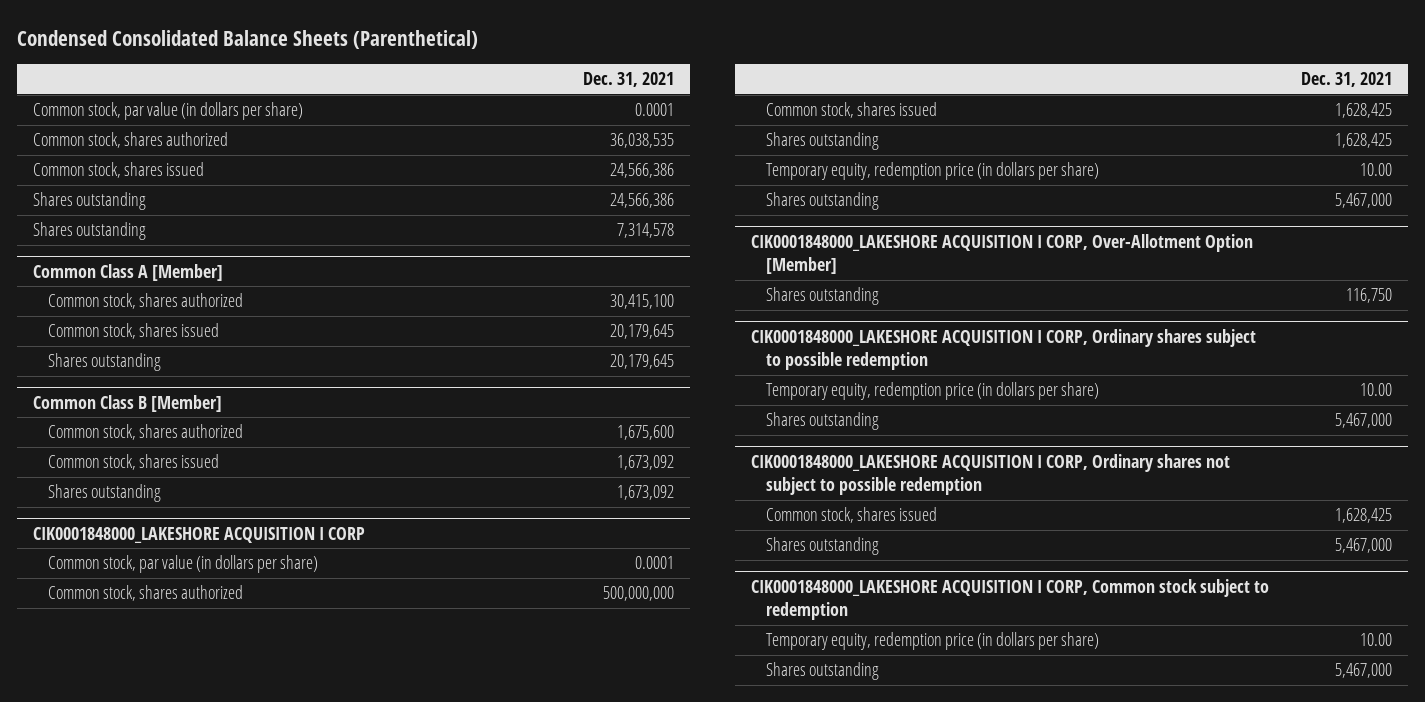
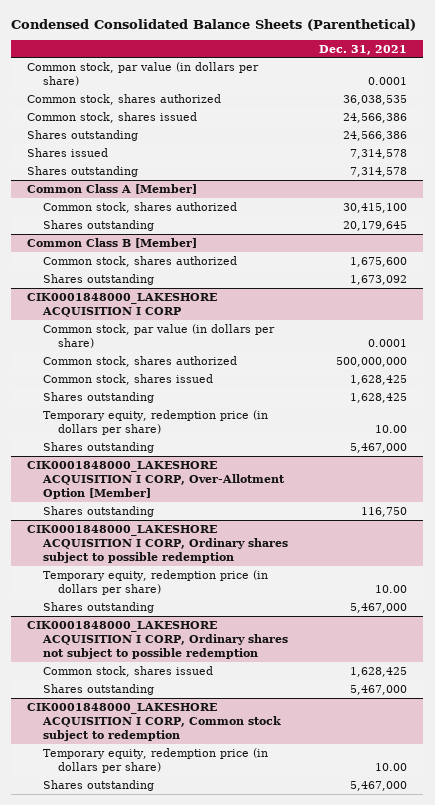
+ Shares issued | 7,314,578
@ Common Class A [Member]
- Common stock, shares issued | 20,179,645
@ Common Class B [Member]
- Common stock, shares issued | 1,673,092

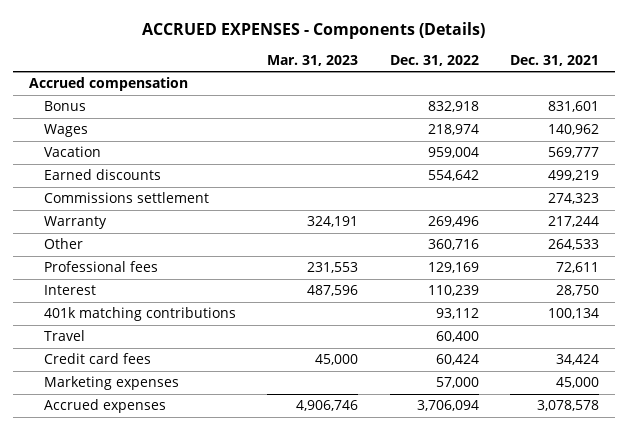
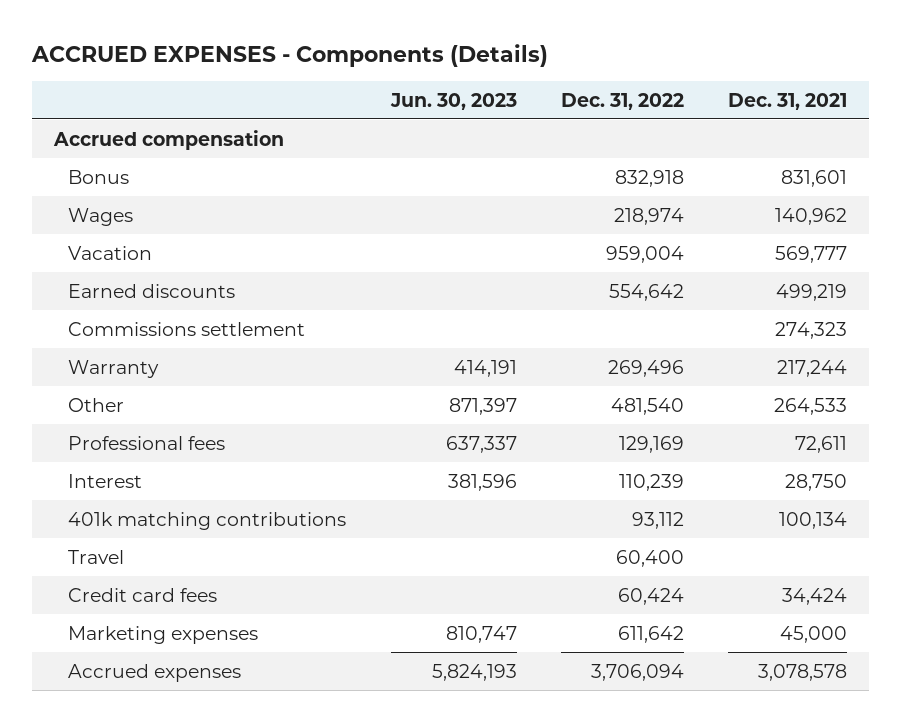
- | Mar. 31, 2023 | Dec. 31, 2022 | Dec. 31, 2021
+ | Jun. 30, 2023 | Dec. 31, 2022 | Dec. 31, 2021
- Other | | 360,716 | 264,533
+ Other | 871,397 | 481,540 | 264,533
- Marketing expenses | | 57,000 | 45,000
+ Marketing expenses | 810,747 | 611,642 | 45,000

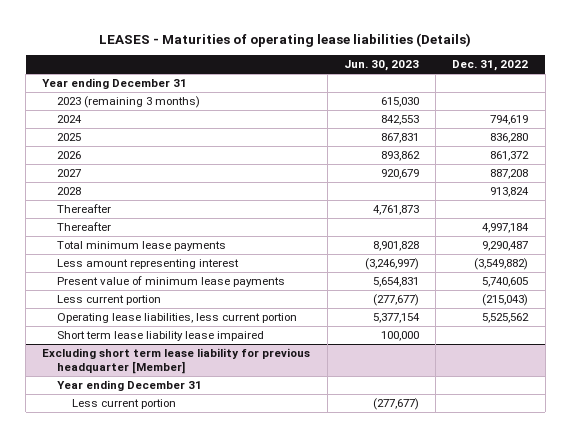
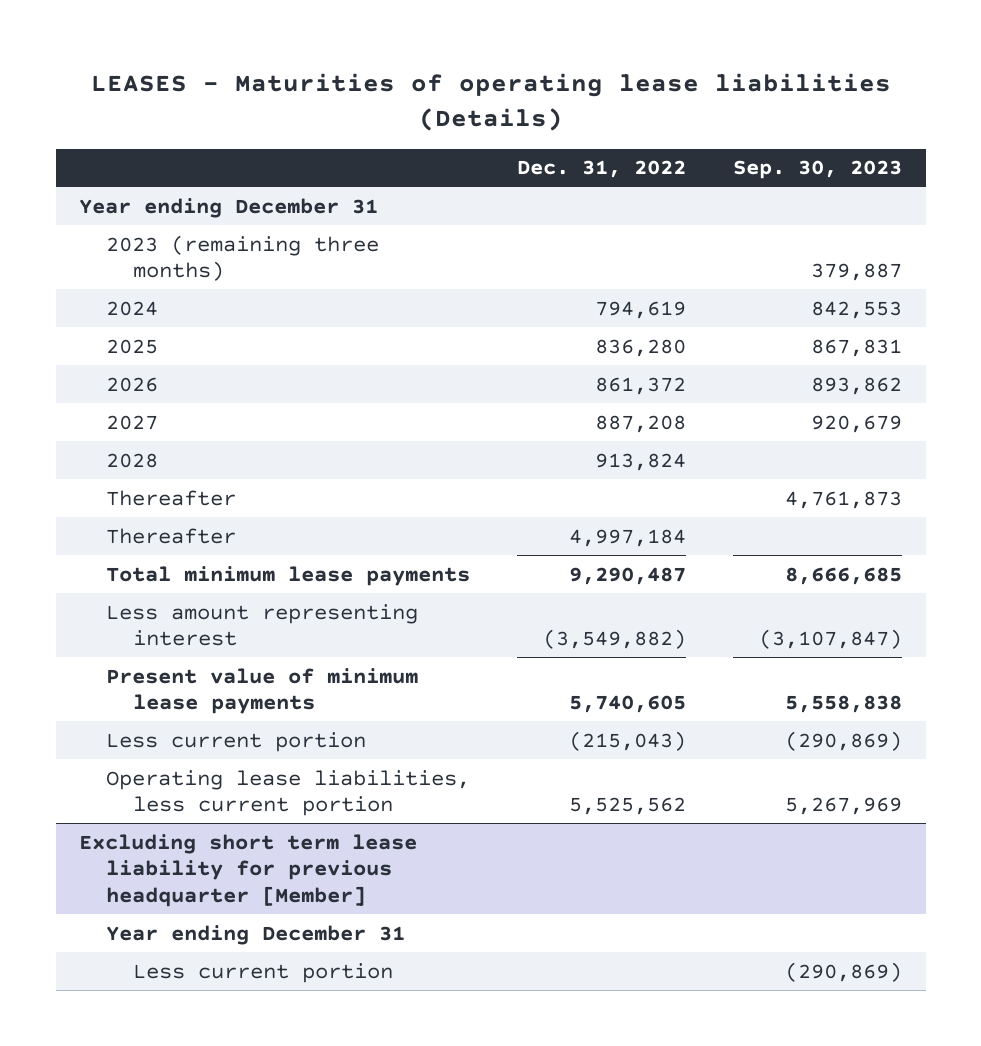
- | Jun. 30, 2023 | Dec. 31, 2022
+ | Dec. 31, 2022 | Sep. 30, 2023
- 2023 (remaining 3 months) | 615,030 |
+ 2023 (remaining three months) | | 379,887
- Short term lease liability lease impaired | 100,000 |

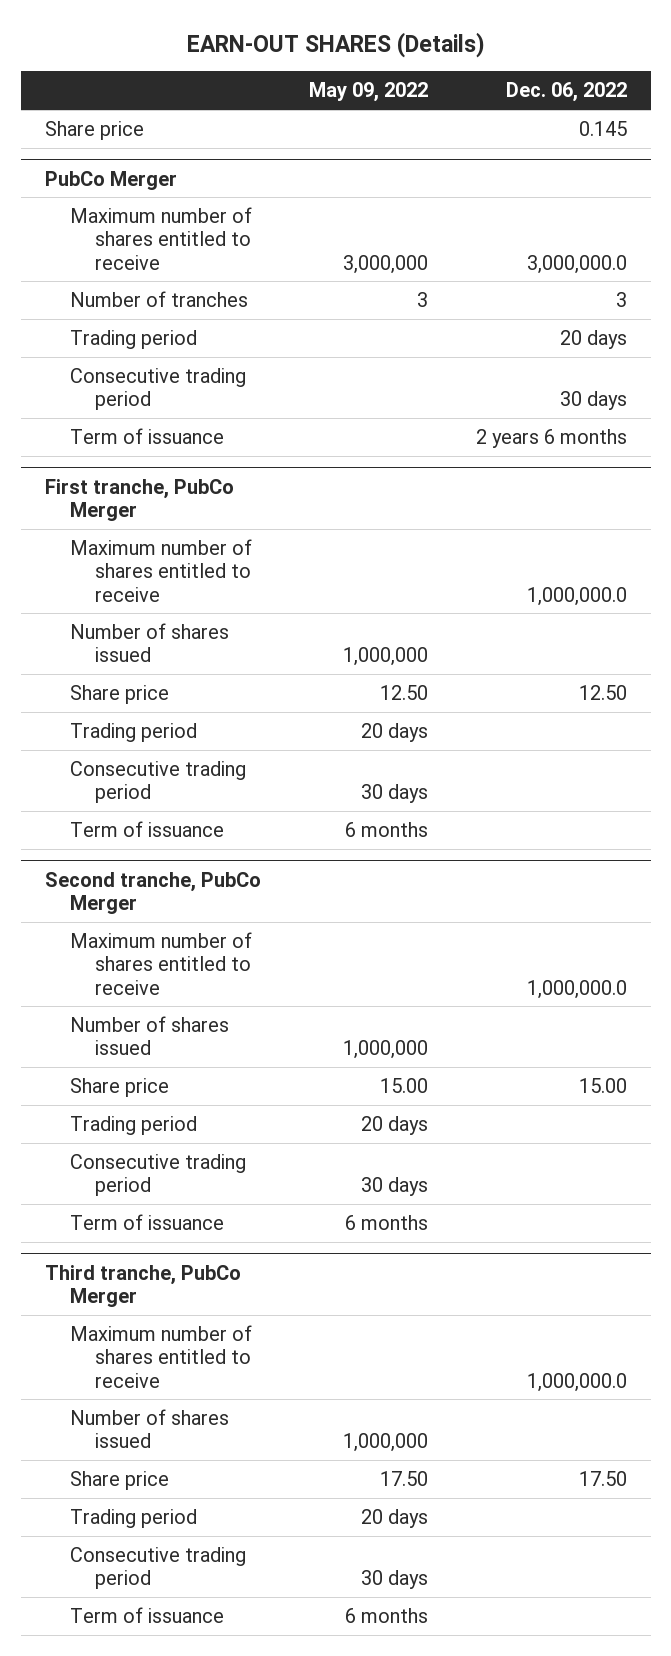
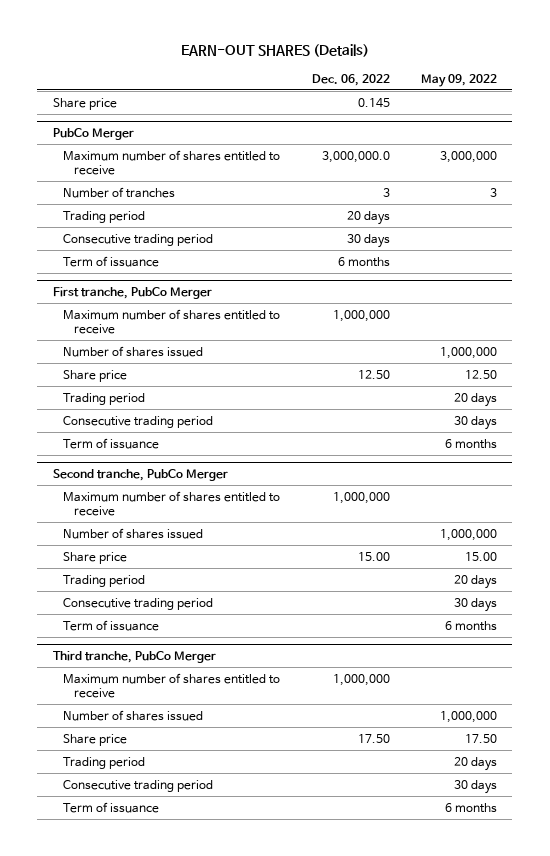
- | May 09, 2022 | Dec. 06, 2022
+ | Dec. 06, 2022 | May 09, 2022
@ PubCo Merger
- Term of issuance | | 2 years 6 months
+ Term of issuance | 6 months |
@ First tranche, PubCo Merger
- Maximum number of shares entitled to receive | | 1,000,000.0
+ Maximum number of shares entitled to receive | 1,000,000 |
@ Second tranche, PubCo Merger
- Maximum number of shares entitled to receive | | 1,000,000.0
+ Maximum number of shares entitled to receive | 1,000,000 |
@ Third tranche, PubCo Merger
- Maximum number of shares entitled to receive | | 1,000,000.0
+ Maximum number of shares entitled to receive | 1,000,000 |

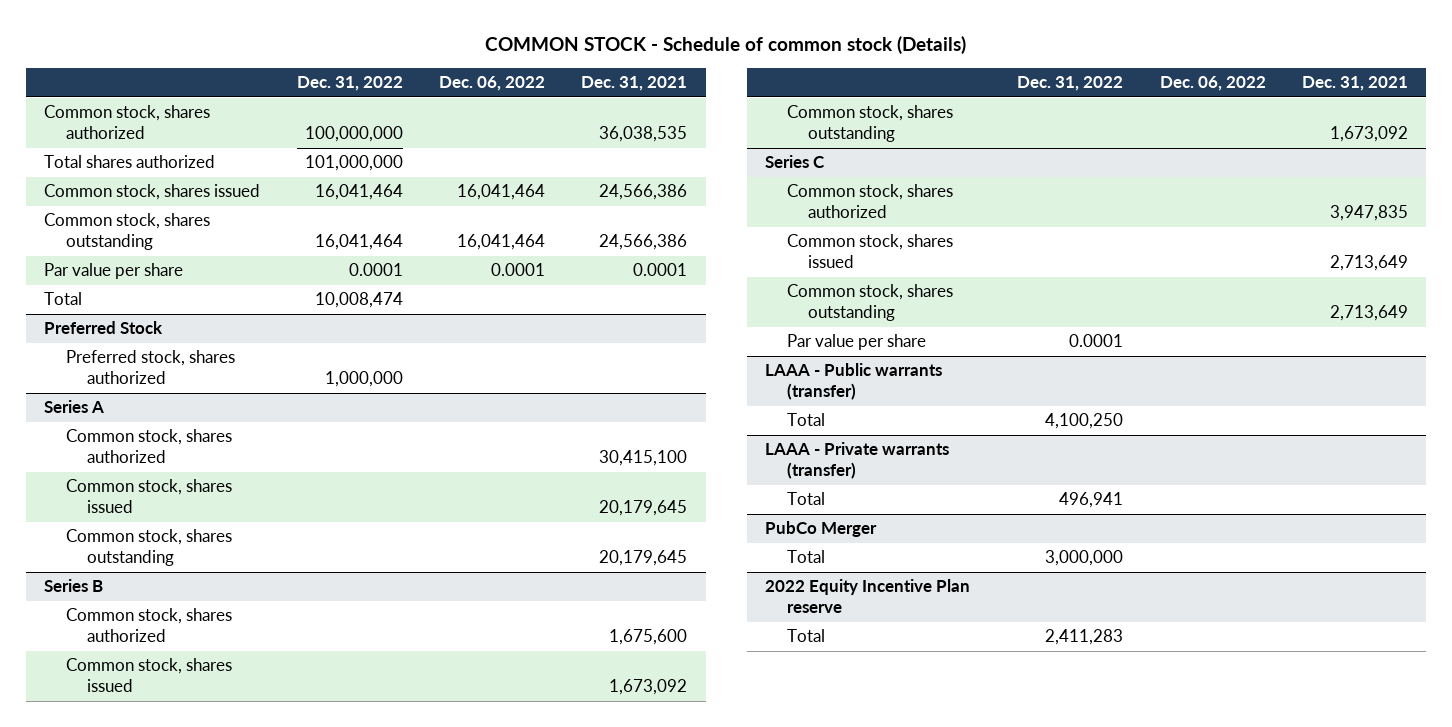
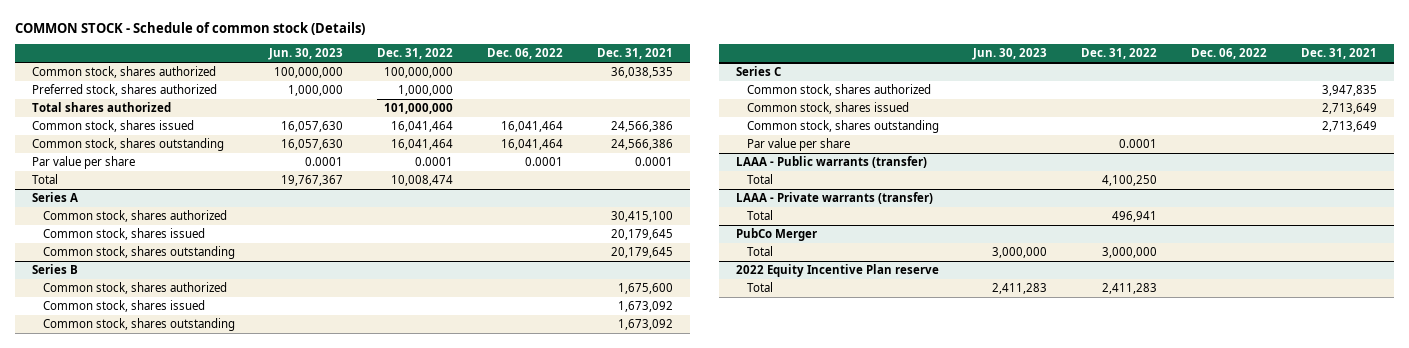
- | Dec. 31, 2022 | Dec. 06, 2022 | Dec. 31, 2021
+ | Jun. 30, 2023 | Dec. 31, 2022 | Dec. 06, 2022 | Dec. 31, 2021
+ Preferred stock, shares authorized | 1,000,000 | 1,000,000 | |
- Preferred Stock
- Preferred stock, shares authorized | 1,000,000 | |

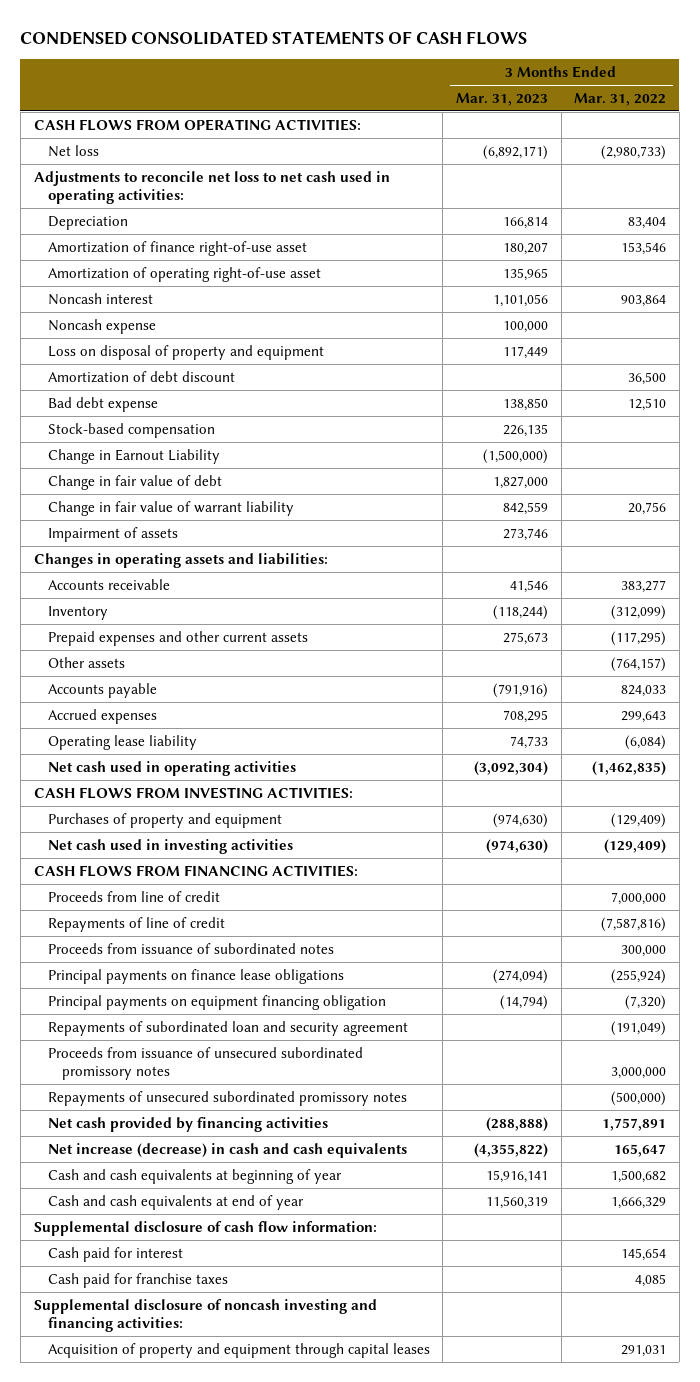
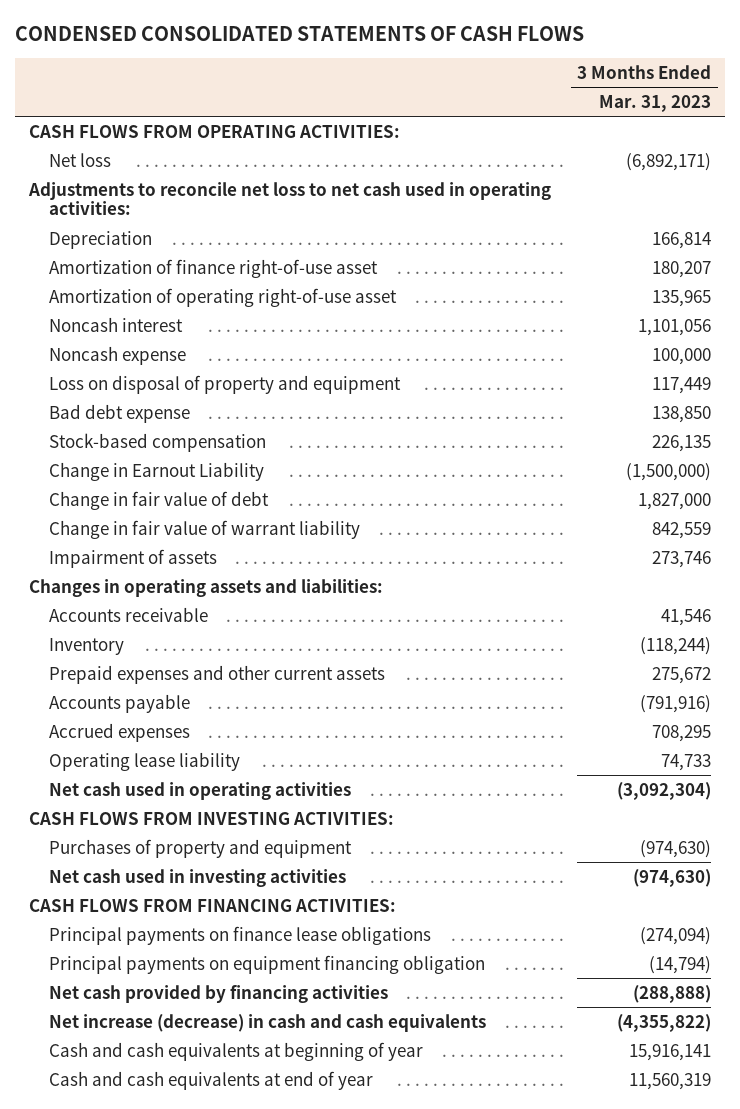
- | 3 Months Ended Mar. 31, 2023 | 3 Months Ended Mar. 31, 2022
+ | 3 Months Ended Mar. 31, 2023
- Amortization of debt discount | | 36,500
- Prepaid expenses and other current assets | 275,673 | (117,295)
- Other assets | | (764,157)
+ Prepaid expenses and other current assets | 275,672
- Proceeds from line of credit | | 7,000,000
- Repayments of line of credit | | (7,587,816)
- Proceeds from issuance of subordinated notes | | 300,000
- Repayments of subordinated loan and security agreement | | (191,049)
- Proceeds from issuance of unsecured subordinated promissory notes | | 3,000,000
- Repayments of unsecured subordinated promissory notes | | (500,000)
- Supplemental disclosure of cash flow information:
- Cash paid for interest | | 145,654
- Cash paid for franchise taxes | | 4,085
- Supplemental disclosure of noncash investing and financing activities:
- Acquisition of property and equipment through capital leases | | 291,031

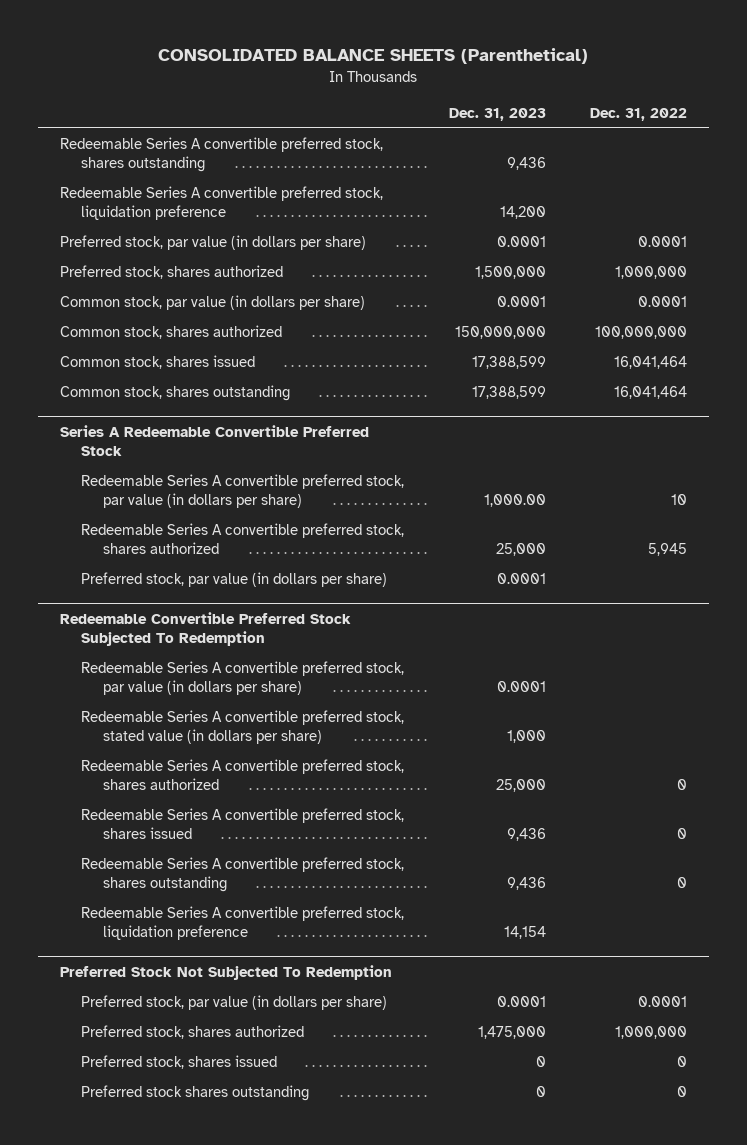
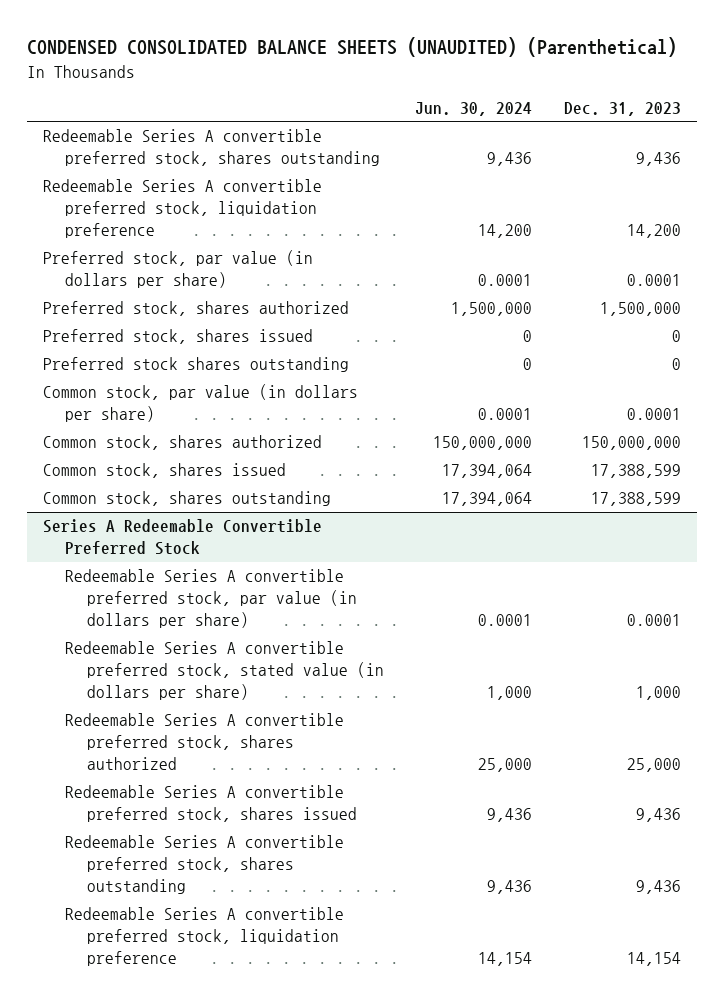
- CONSOLIDATED BALANCE SHEETS (Parenthetical)
+ CONDENSED CONSOLIDATED BALANCE SHEETS (UNAUDITED) (Parenthetical)
- | Dec. 31, 2023 | Dec. 31, 2022
+ | Jun. 30, 2024 | Dec. 31, 2023
+ Preferred stock, shares issued | 0 | 0
+ Preferred stock shares outstanding | 0 | 0
@ Series A Redeemable Convertible Preferred Stock
- Redeemable Series A convertible preferred stock, par value (in dollars per share) | 1,000.00 | 10
- Redeemable Series A convertible preferred stock, shares authorized | 25,000 | 5,945
- Preferred stock, par value (in dollars per share) | 0.0001 |
- Redeemable Convertible Preferred Stock Subjected To Redemption
- Preferred Stock Not Subjected To Redemption
- Preferred stock, par value (in dollars per share) | 0.0001 | 0.0001
- Preferred stock, shares authorized | 1,475,000 | 1,000,000
- Preferred stock, shares issued | 0 | 0
- Preferred stock shares outstanding | 0 | 0

